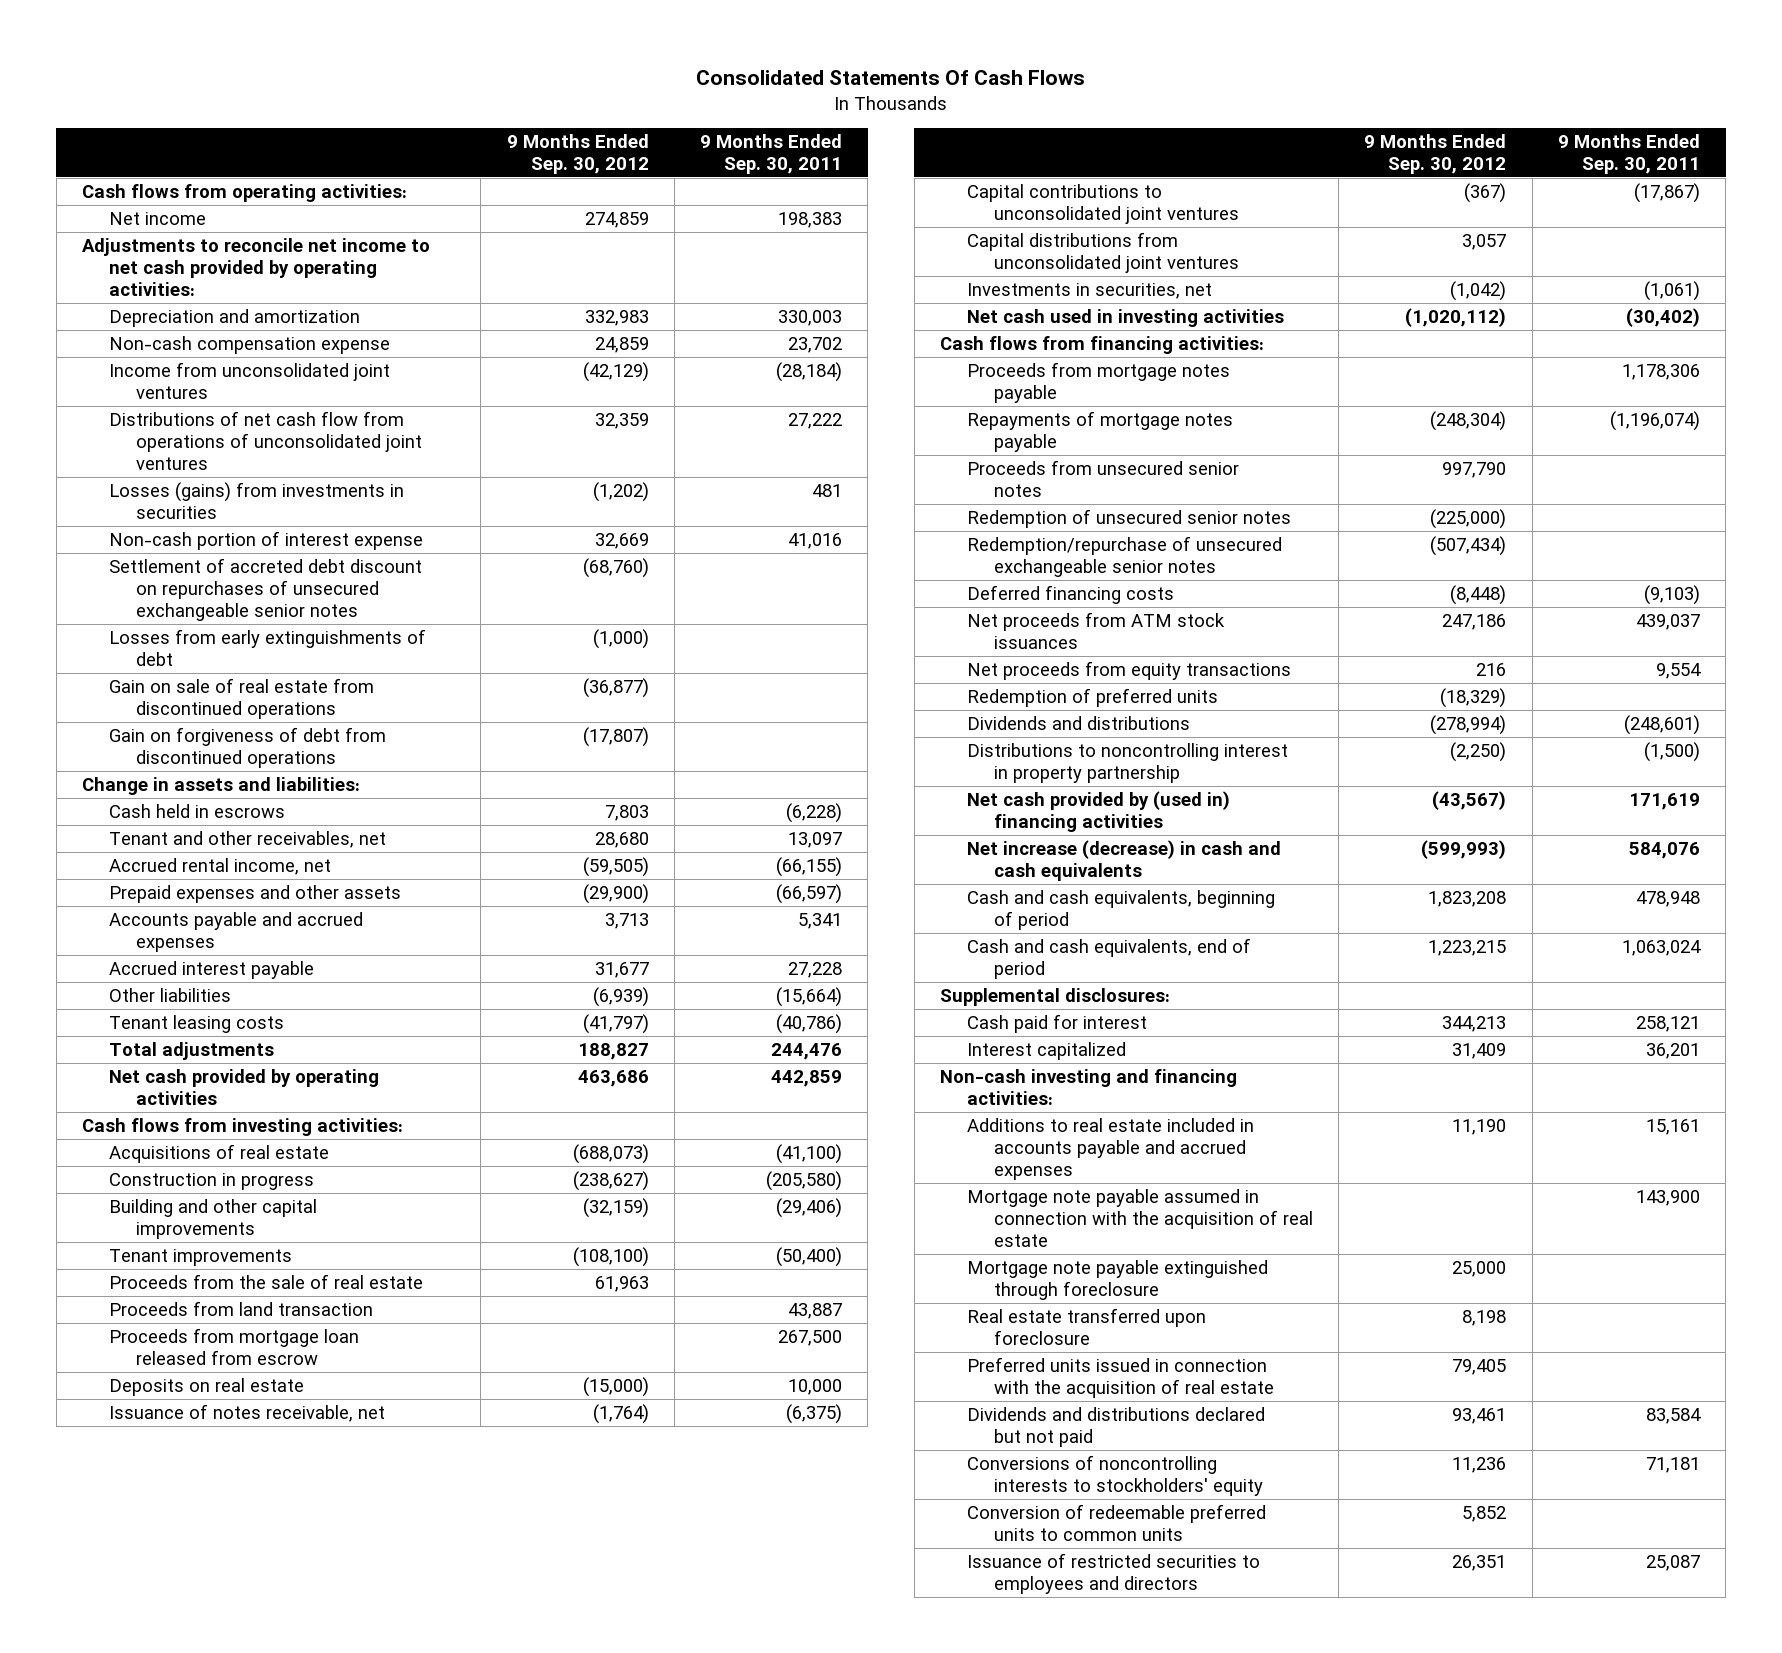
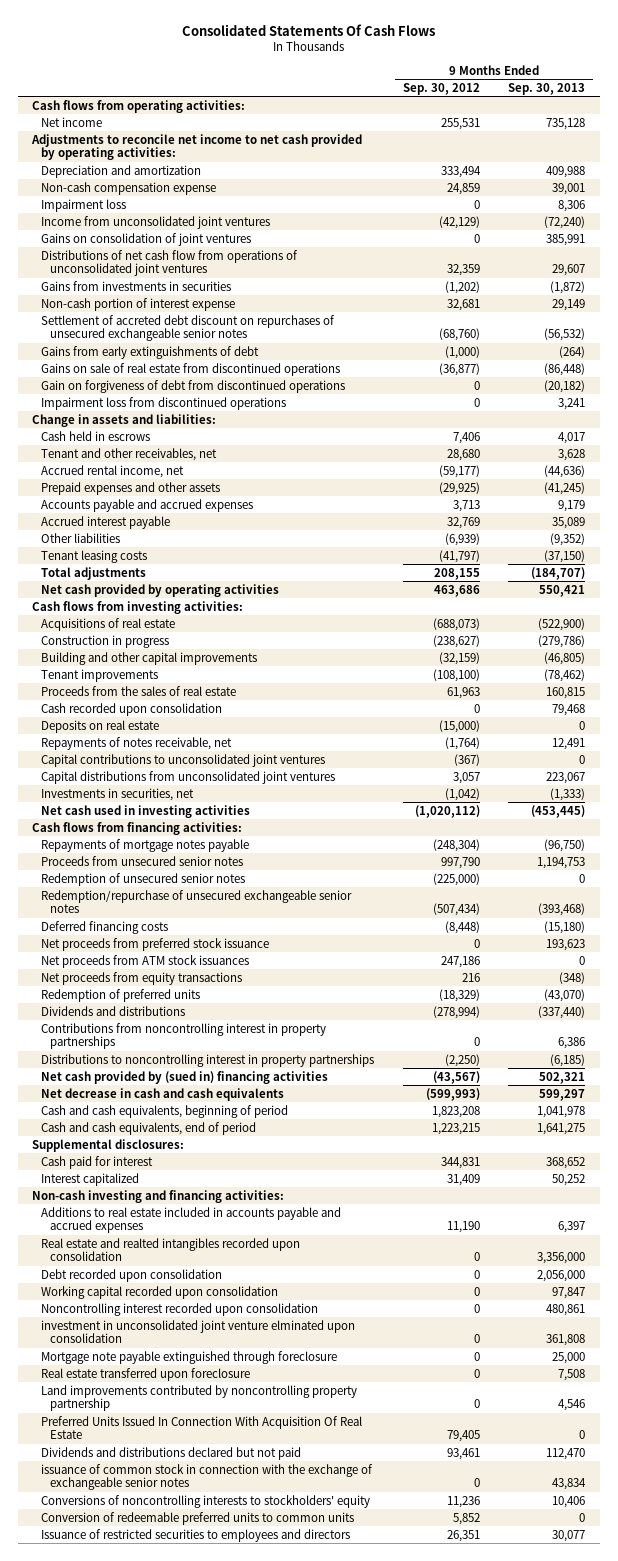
- | 9 Months Ended Sep. 30, 2012 | 9 Months Ended Sep. 30, 2011
+ | 9 Months Ended Sep. 30, 2012 | 9 Months Ended Sep. 30, 2013
- Net income | 274,859 | 198,383
+ Net income | 255,531 | 735,128
- Depreciation and amortization | 332,983 | 330,003
+ Depreciation and amortization | 333,494 | 409,988
+ Impairment loss | 0 | 8,306
+ Gains on consolidation of joint ventures | 0 | 385,991
- Losses (gains) from investments in securities | (1,202) | 481
- Non-cash portion of interest expense | 32,669 | 41,016
+ Gains from investments in securities | (1,202) | (1,872)
+ Non-cash portion of interest expense | 32,681 | 29,149
- Losses from early extinguishments of debt | (1,000) |
- Gain on sale of real estate from discontinued operations | (36,877) |
- Gain on forgiveness of debt from discontinued operations | (17,807) |
+ Gains from early extinguishments of debt | (1,000) | (264)
+ Gains on sale of real estate from discontinued operations | (36,877) | (86,448)
+ Gain on forgiveness of debt from discontinued operations | 0 | (20,182)
+ Impairment loss from discontinued operations | 0 | 3,241
- Cash held in escrows | 7,803 | (6,228)
+ Cash held in escrows | 7,406 | 4,017
- Accrued rental income, net | (59,505) | (66,155)
- Prepaid expenses and other assets | (29,900) | (66,597)
+ Accrued rental income, net | (59,177) | (44,636)
+ Prepaid expenses and other assets | (29,925) | (41,245)
- Accrued interest payable | 31,677 | 27,228
+ Accrued interest payable | 32,769 | 35,089
- Total adjustments | 188,827 | 244,476
+ Total adjustments | 208,155 | (184,707)
- Proceeds from the sale of real estate | 61,963 |
- Proceeds from land transaction | | 43,887
- Proceeds from mortgage loan released from escrow | | 267,500
+ Proceeds from the sales of real estate | 61,963 | 160,815
+ Cash recorded upon consolidation | 0 | 79,468
- Issuance of notes receivable, net | (1,764) | (6,375)
+ Repayments of notes receivable, net | (1,764) | 12,491
- Proceeds from mortgage notes payable | | 1,178,306
+ Net proceeds from preferred stock issuance | 0 | 193,623
- Distributions to noncontrolling interest in property partnership | (2,250) | (1,500)
- Net cash provided by (used in) financing activities | (43,567) | 171,619
- Net increase (decrease) in cash and cash equivalents | (599,993) | 584,076
+ Contributions from noncontrolling interest in property partnerships | 0 | 6,386
+ Distributions to noncontrolling interest in property partnerships | (2,250) | (6,185)
+ Net cash provided by (sued in) financing activities | (43,567) | 502,321
+ Net decrease in cash and cash equivalents | (599,993) | 599,297
- Cash paid for interest | 344,213 | 258,121
+ Cash paid for interest | 344,831 | 368,652
- Mortgage note payable assumed in connection with the acquisition of real estate | | 143,900
- Mortgage note payable extinguished through foreclosure | 25,000 |
- Real estate transferred upon foreclosure | 8,198 |
- Preferred units issued in connection with the acquisition of real estate | 79,405 |
+ Real estate and realted intangibles recorded upon consolidation | 0 | 3,356,000
+ Debt recorded upon consolidation | 0 | 2,056,000
+ Working capital recorded upon consolidation | 0 | 97,847
+ Noncontrolling interest recorded upon consolidation | 0 | 480,861
+ investment in unconsolidated joint venture elminated upon consolidation | 0 | 361,808
+ Mortgage note payable extinguished through foreclosure | 0 | 25,000
+ Real estate transferred upon foreclosure | 0 | 7,508
+ Land improvements contributed by noncontrolling property partnership | 0 | 4,546
+ Preferred Units Issued In Connection With Acquisition Of Real Estate | 79,405 | 0
+ issuance of common stock in connection with the exchange of exchangeable senior notes | 0 | 43,834

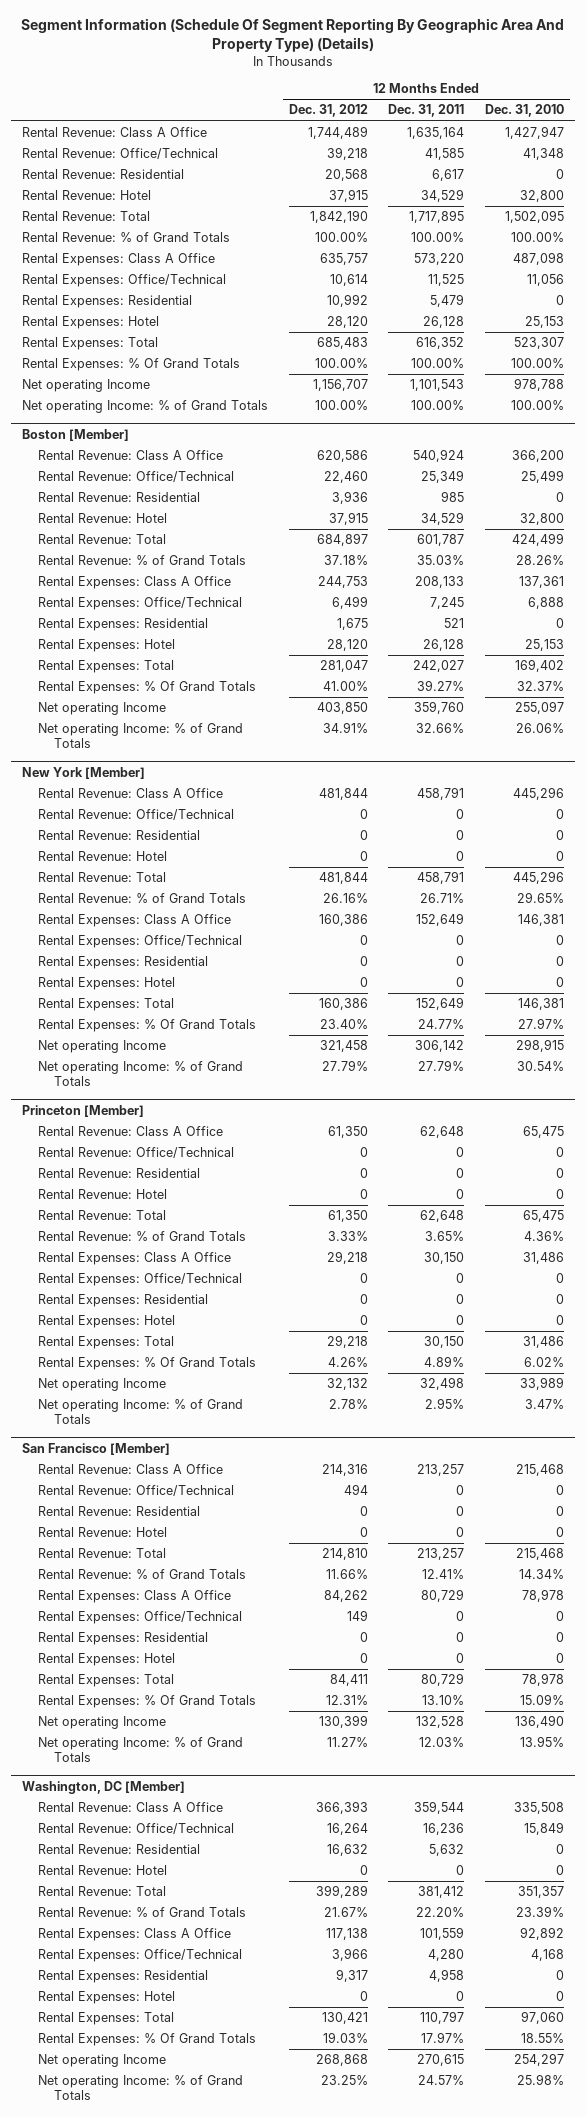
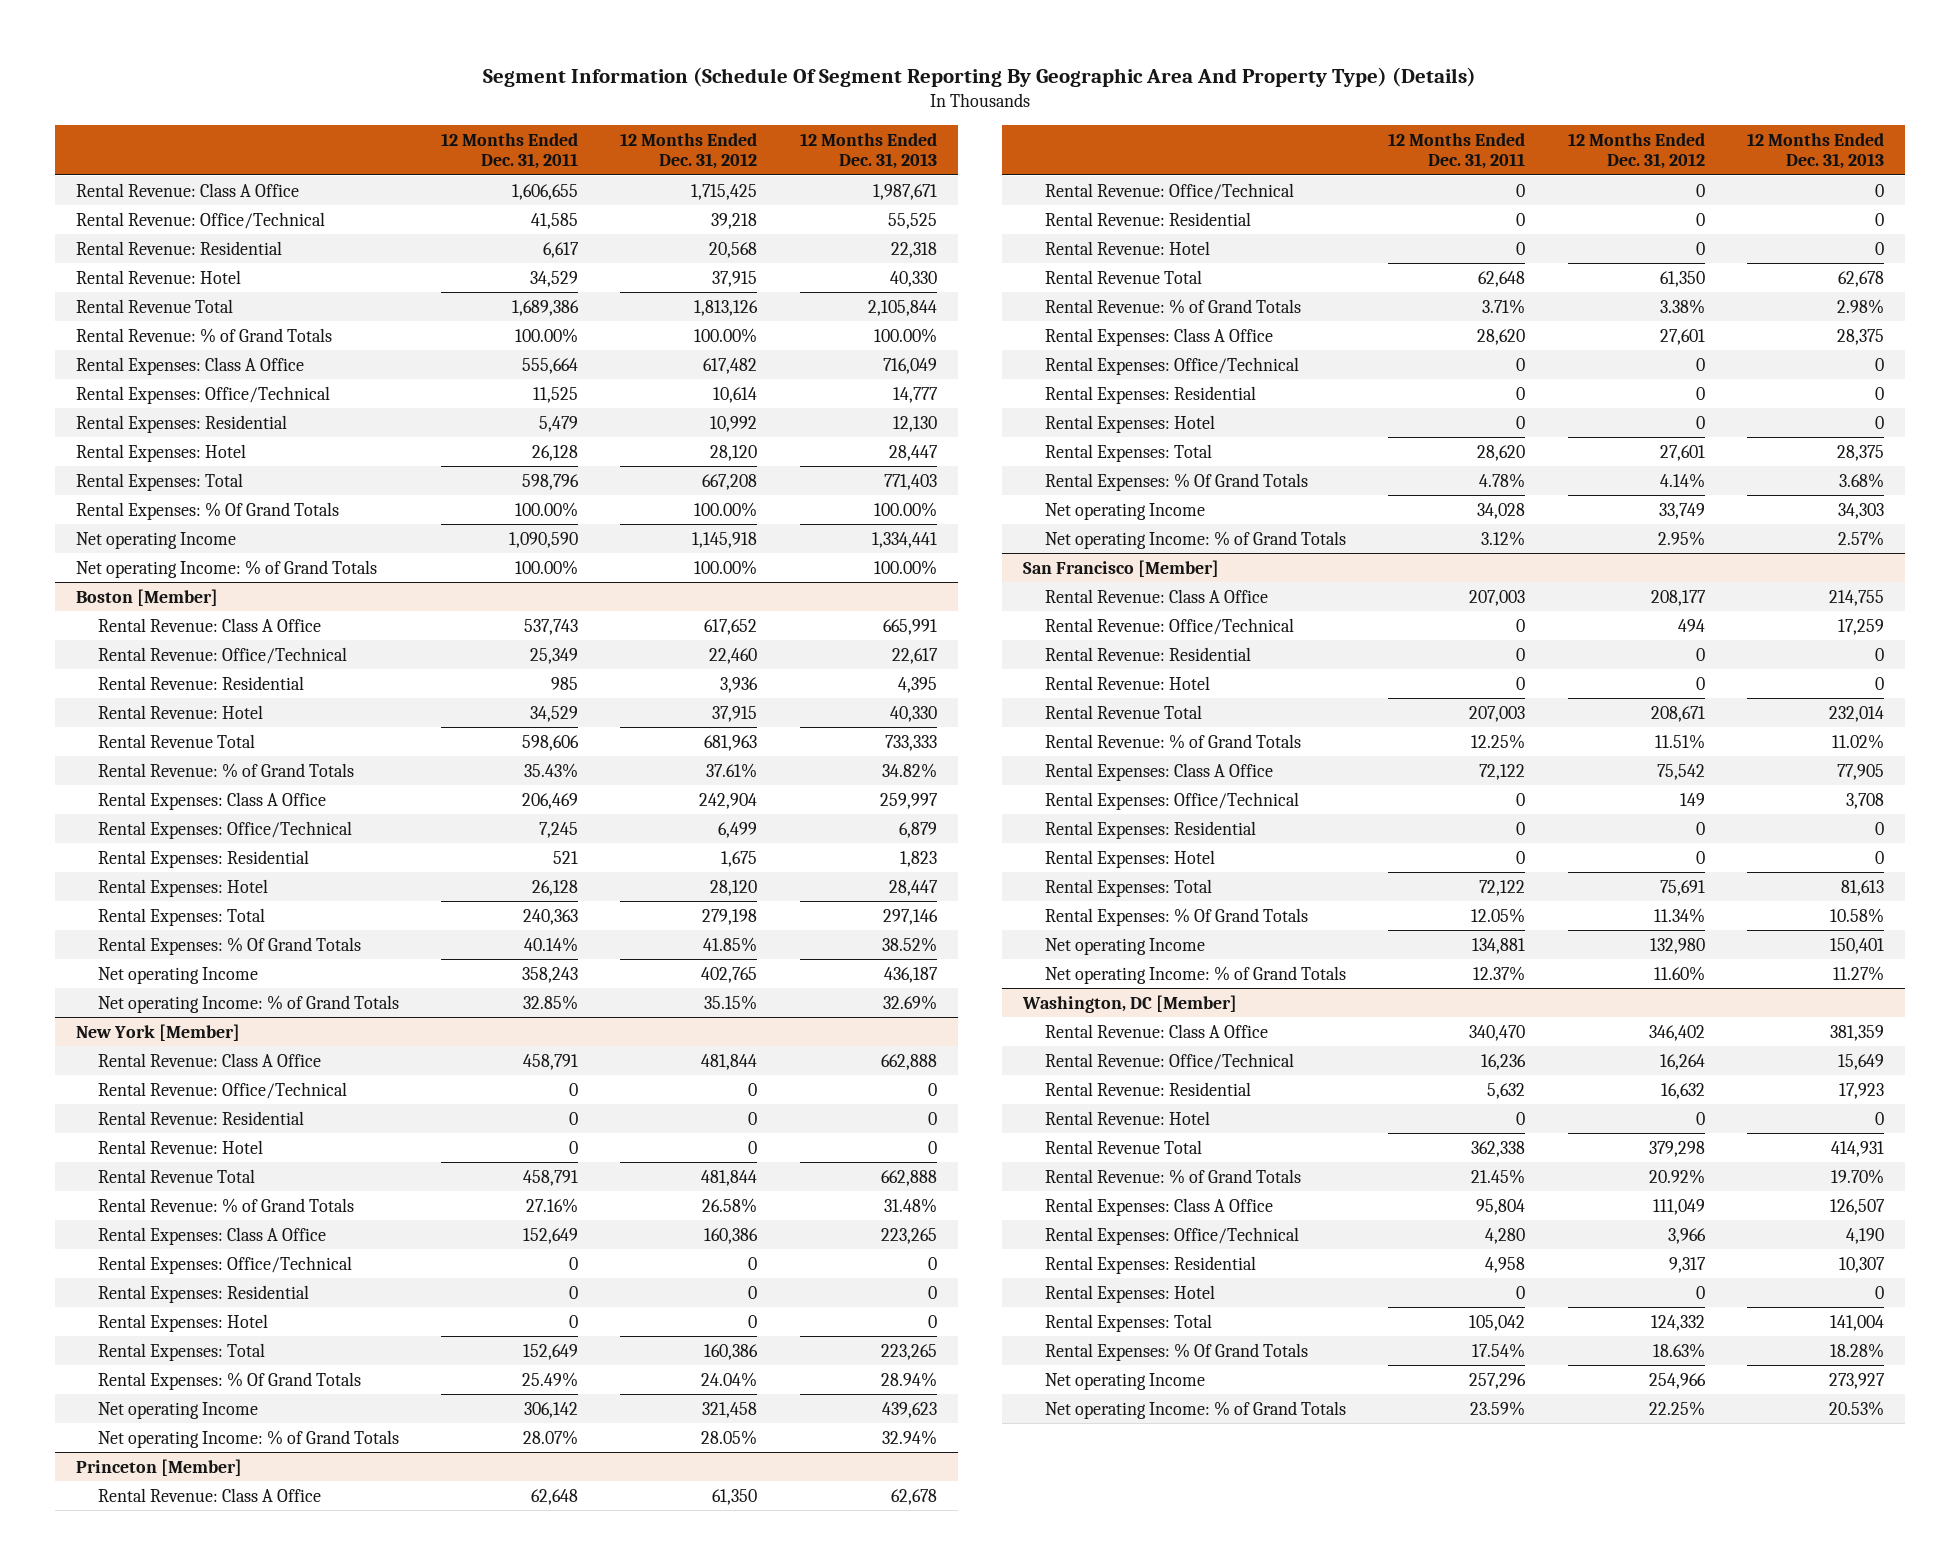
- | 12 Months Ended Dec. 31, 2012 | 12 Months Ended Dec. 31, 2011 | 12 Months Ended Dec. 31, 2010
+ | 12 Months Ended Dec. 31, 2011 | 12 Months Ended Dec. 31, 2012 | 12 Months Ended Dec. 31, 2013
- Rental Revenue: Class A Office | 1,744,489 | 1,635,164 | 1,427,947
+ Rental Revenue: Class A Office | 1,606,655 | 1,715,425 | 1,987,671
- Rental Revenue: Total | 1,842,190 | 1,717,895 | 1,502,095
+ Rental Revenue Total | 1,689,386 | 1,813,126 | 2,105,844
- Rental Expenses: Class A Office | 635,757 | 573,220 | 487,098
+ Rental Expenses: Class A Office | 555,664 | 617,482 | 716,049
- Rental Expenses: Total | 685,483 | 616,352 | 523,307
+ Rental Expenses: Total | 598,796 | 667,208 | 771,403
- Net operating Income | 1,156,707 | 1,101,543 | 978,788
+ Net operating Income | 1,090,590 | 1,145,918 | 1,334,441
@ Boston [Member]
- Rental Revenue: Class A Office | 620,586 | 540,924 | 366,200
+ Rental Revenue: Class A Office | 537,743 | 617,652 | 665,991
- Rental Revenue: Total | 684,897 | 601,787 | 424,499
- Rental Revenue: % of Grand Totals | 37.18% | 35.03% | 28.26%
- Rental Expenses: Class A Office | 244,753 | 208,133 | 137,361
+ Rental Revenue Total | 598,606 | 681,963 | 733,333
+ Rental Revenue: % of Grand Totals | 35.43% | 37.61% | 34.82%
+ Rental Expenses: Class A Office | 206,469 | 242,904 | 259,997
- Rental Expenses: Total | 281,047 | 242,027 | 169,402
- Rental Expenses: % Of Grand Totals | 41.00% | 39.27% | 32.37%
- Net operating Income | 403,850 | 359,760 | 255,097
- Net operating Income: % of Grand Totals | 34.91% | 32.66% | 26.06%
+ Rental Expenses: Total | 240,363 | 279,198 | 297,146
+ Rental Expenses: % Of Grand Totals | 40.14% | 41.85% | 38.52%
+ Net operating Income | 358,243 | 402,765 | 436,187
+ Net operating Income: % of Grand Totals | 32.85% | 35.15% | 32.69%
@ New York [Member]
- Rental Revenue: Total | 481,844 | 458,791 | 445,296
- Rental Revenue: % of Grand Totals | 26.16% | 26.71% | 29.65%
+ Rental Revenue Total | 458,791 | 481,844 | 662,888
+ Rental Revenue: % of Grand Totals | 27.16% | 26.58% | 31.48%
- Rental Expenses: % Of Grand Totals | 23.40% | 24.77% | 27.97%
+ Rental Expenses: % Of Grand Totals | 25.49% | 24.04% | 28.94%
- Net operating Income: % of Grand Totals | 27.79% | 27.79% | 30.54%
+ Net operating Income: % of Grand Totals | 28.07% | 28.05% | 32.94%
@ Princeton [Member]
- Rental Revenue: Total | 61,350 | 62,648 | 65,475
- Rental Revenue: % of Grand Totals | 3.33% | 3.65% | 4.36%
- Rental Expenses: Class A Office | 29,218 | 30,150 | 31,486
+ Rental Revenue Total | 62,648 | 61,350 | 62,678
+ Rental Revenue: % of Grand Totals | 3.71% | 3.38% | 2.98%
+ Rental Expenses: Class A Office | 28,620 | 27,601 | 28,375
- Rental Expenses: Total | 29,218 | 30,150 | 31,486
- Rental Expenses: % Of Grand Totals | 4.26% | 4.89% | 6.02%
- Net operating Income | 32,132 | 32,498 | 33,989
- Net operating Income: % of Grand Totals | 2.78% | 2.95% | 3.47%
+ Rental Expenses: Total | 28,620 | 27,601 | 28,375
+ Rental Expenses: % Of Grand Totals | 4.78% | 4.14% | 3.68%
+ Net operating Income | 34,028 | 33,749 | 34,303
+ Net operating Income: % of Grand Totals | 3.12% | 2.95% | 2.57%
@ San Francisco [Member]
- Rental Revenue: Class A Office | 214,316 | 213,257 | 215,468
+ Rental Revenue: Class A Office | 207,003 | 208,177 | 214,755
- Rental Revenue: Total | 214,810 | 213,257 | 215,468
- Rental Revenue: % of Grand Totals | 11.66% | 12.41% | 14.34%
- Rental Expenses: Class A Office | 84,262 | 80,729 | 78,978
+ Rental Revenue Total | 207,003 | 208,671 | 232,014
+ Rental Revenue: % of Grand Totals | 12.25% | 11.51% | 11.02%
+ Rental Expenses: Class A Office | 72,122 | 75,542 | 77,905
- Rental Expenses: Total | 84,411 | 80,729 | 78,978
- Rental Expenses: % Of Grand Totals | 12.31% | 13.10% | 15.09%
- Net operating Income | 130,399 | 132,528 | 136,490
- Net operating Income: % of Grand Totals | 11.27% | 12.03% | 13.95%
+ Rental Expenses: Total | 72,122 | 75,691 | 81,613
+ Rental Expenses: % Of Grand Totals | 12.05% | 11.34% | 10.58%
+ Net operating Income | 134,881 | 132,980 | 150,401
+ Net operating Income: % of Grand Totals | 12.37% | 11.60% | 11.27%
@ Washington, DC [Member]
- Rental Revenue: Class A Office | 366,393 | 359,544 | 335,508
+ Rental Revenue: Class A Office | 340,470 | 346,402 | 381,359
- Rental Revenue: Total | 399,289 | 381,412 | 351,357
- Rental Revenue: % of Grand Totals | 21.67% | 22.20% | 23.39%
- Rental Expenses: Class A Office | 117,138 | 101,559 | 92,892
+ Rental Revenue Total | 362,338 | 379,298 | 414,931
+ Rental Revenue: % of Grand Totals | 21.45% | 20.92% | 19.70%
+ Rental Expenses: Class A Office | 95,804 | 111,049 | 126,507
- Rental Expenses: Total | 130,421 | 110,797 | 97,060
- Rental Expenses: % Of Grand Totals | 19.03% | 17.97% | 18.55%
- Net operating Income | 268,868 | 270,615 | 254,297
- Net operating Income: % of Grand Totals | 23.25% | 24.57% | 25.98%
+ Rental Expenses: Total | 105,042 | 124,332 | 141,004
+ Rental Expenses: % Of Grand Totals | 17.54% | 18.63% | 18.28%
+ Net operating Income | 257,296 | 254,966 | 273,927
+ Net operating Income: % of Grand Totals | 23.59% | 22.25% | 20.53%

